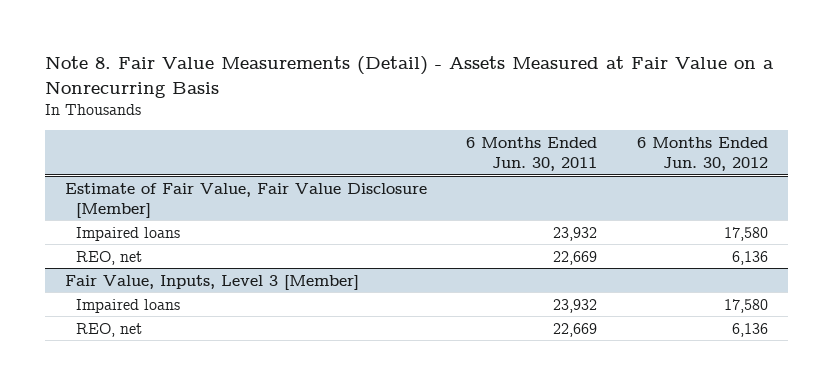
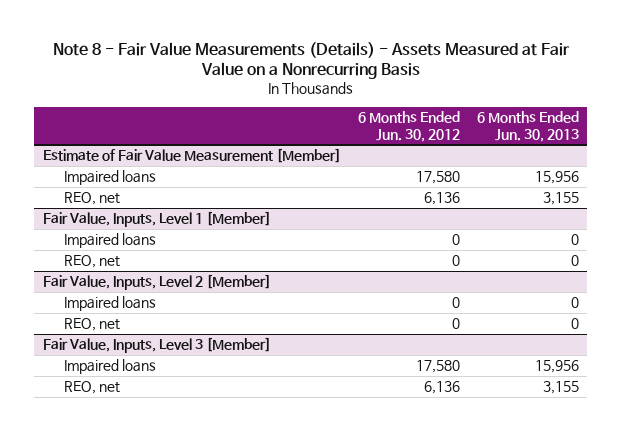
- Note 8. Fair Value Measurements (Detail) - Assets Measured at Fair Value on a Nonrecurring Basis
+ Note 8 - Fair Value Measurements (Details) - Assets Measured at Fair Value on a Nonrecurring Basis
- | 6 Months Ended Jun. 30, 2011 | 6 Months Ended Jun. 30, 2012
+ | 6 Months Ended Jun. 30, 2012 | 6 Months Ended Jun. 30, 2013
- Estimate of Fair Value, Fair Value Disclosure [Member]
+ Estimate of Fair Value Measurement [Member]
+ Fair Value, Inputs, Level 1 [Member]
+ Impaired loans | 0 | 0
+ REO, net | 0 | 0
+ Fair Value, Inputs, Level 2 [Member]
+ Impaired loans | 0 | 0
+ REO, net | 0 | 0

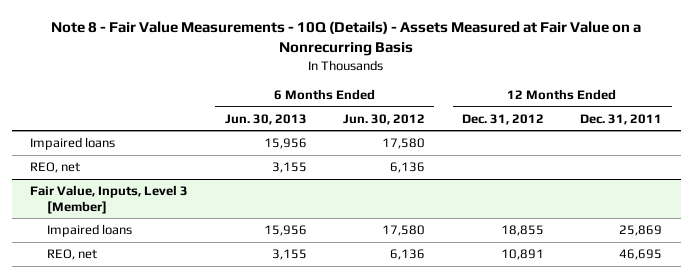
- Note 8 - Fair Value Measurements (Details) - Assets Measured at Fair Value on a Nonrecurring Basis
+ Note 8 - Fair Value Measurements - 10Q (Details) - Assets Measured at Fair Value on a Nonrecurring Basis
- | 6 Months Ended Jun. 30, 2012 | 6 Months Ended Jun. 30, 2013
+ | 6 Months Ended Jun. 30, 2013 | 6 Months Ended Jun. 30, 2012 | 12 Months Ended Dec. 31, 2012 | 12 Months Ended Dec. 31, 2011
- Estimate of Fair Value Measurement [Member]
- Fair Value, Inputs, Level 1 [Member]
- Impaired loans | 0 | 0
- REO, net | 0 | 0
- Fair Value, Inputs, Level 2 [Member]
- Impaired loans | 0 | 0
- REO, net | 0 | 0

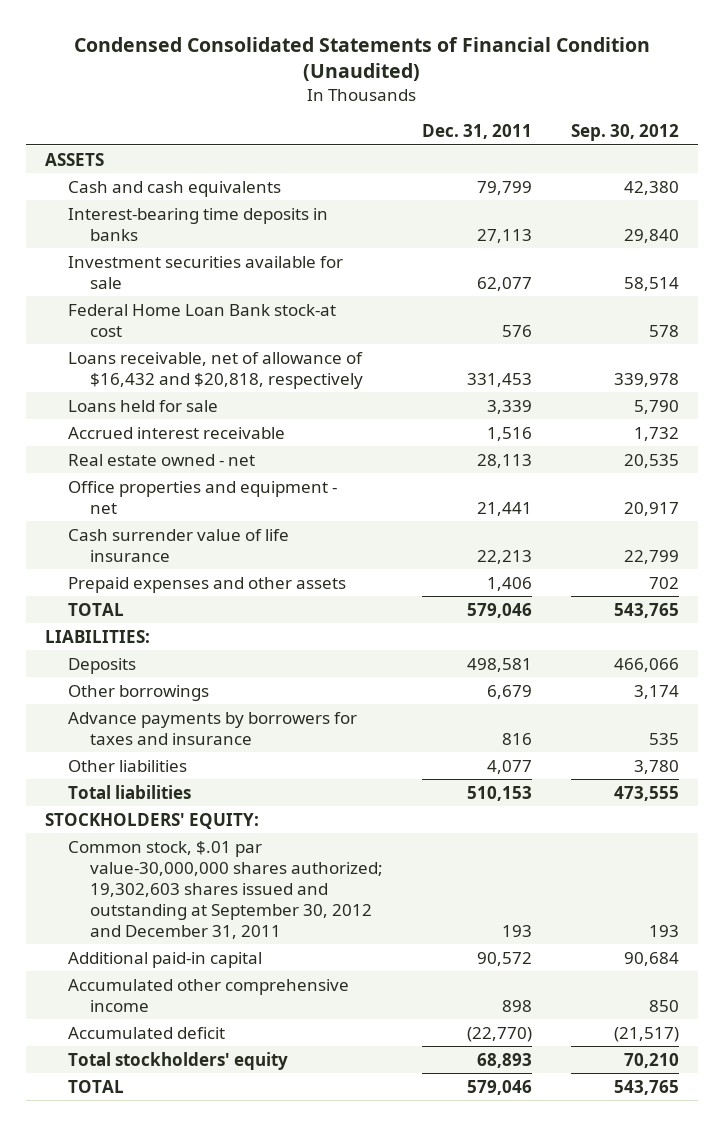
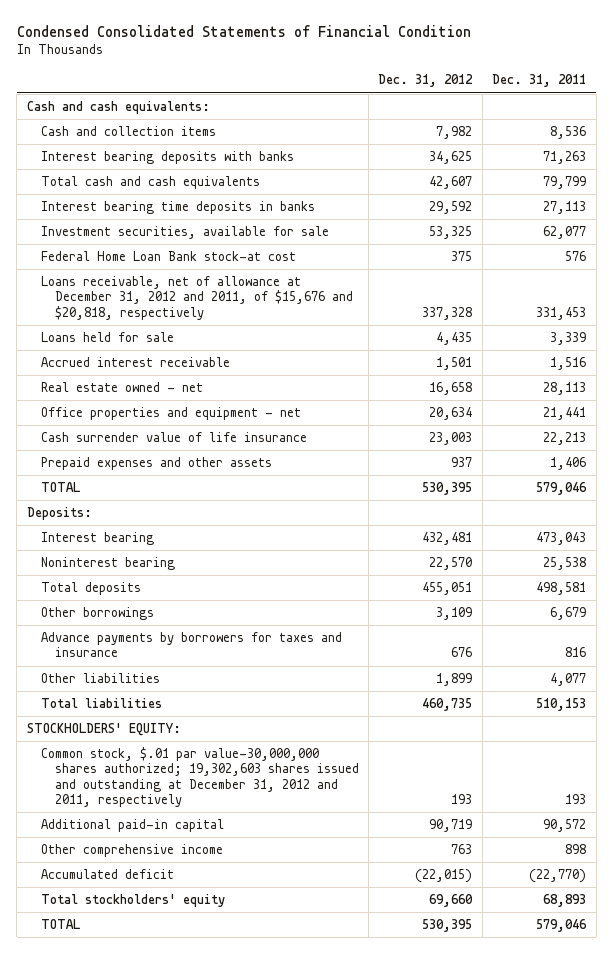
- Condensed Consolidated Statements of Financial Condition (Unaudited)
+ Condensed Consolidated Statements of Financial Condition
- | Dec. 31, 2011 | Sep. 30, 2012
+ | Dec. 31, 2012 | Dec. 31, 2011
- ASSETS
- Cash and cash equivalents | 79,799 | 42,380
- Interest-bearing time deposits in banks | 27,113 | 29,840
- Investment securities available for sale | 62,077 | 58,514
+ Cash and cash equivalents:
+ Cash and collection items | 7,982 | 8,536
+ Interest bearing deposits with banks | 34,625 | 71,263
+ Total cash and cash equivalents | 42,607 | 79,799
+ Interest bearing time deposits in banks | 29,592 | 27,113
+ Investment securities, available for sale | 53,325 | 62,077
- Loans receivable, net of allowance of $16,432 and $20,818, respectively | 331,453 | 339,978
+ Loans receivable, net of allowance at December 31, 2012 and 2011, of $15,676 and $20,818, respectively | 337,328 | 331,453
- LIABILITIES:
- Deposits | 498,581 | 466,066
+ Deposits:
+ Interest bearing | 432,481 | 473,043
+ Noninterest bearing | 22,570 | 25,538
+ Total deposits | 455,051 | 498,581
- Common stock, $.01 par value-30,000,000 shares authorized; 19,302,603 shares issued and outstanding at September 30, 2012 and December 31, 2011 | 193 | 193
+ Common stock, $.01 par value-30,000,000 shares authorized; 19,302,603 shares issued and outstanding at December 31, 2012 and 2011, respectively | 193 | 193
- Accumulated other comprehensive income | 898 | 850
+ Other comprehensive income | 763 | 898

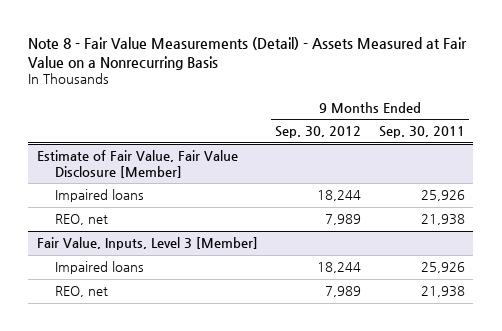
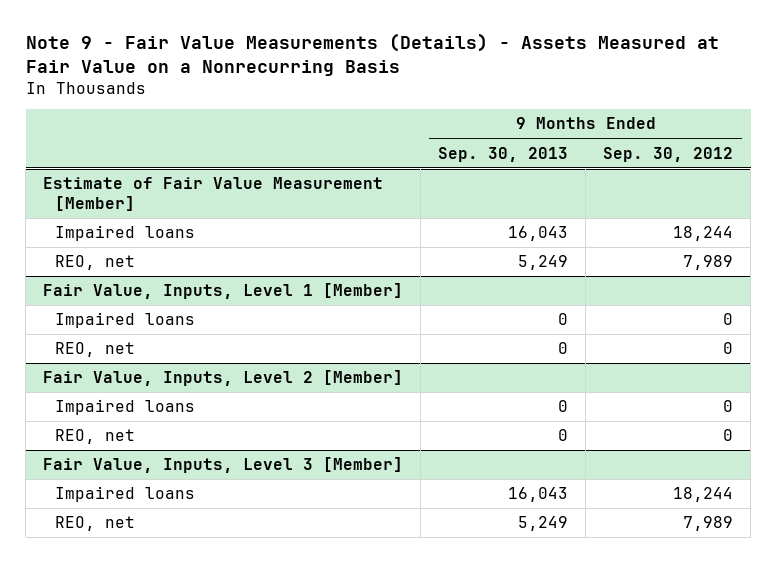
- Note 8 - Fair Value Measurements (Detail) - Assets Measured at Fair Value on a Nonrecurring Basis
+ Note 9 - Fair Value Measurements (Details) - Assets Measured at Fair Value on a Nonrecurring Basis
- | 9 Months Ended Sep. 30, 2012 | 9 Months Ended Sep. 30, 2011
+ | 9 Months Ended Sep. 30, 2013 | 9 Months Ended Sep. 30, 2012
- Estimate of Fair Value, Fair Value Disclosure [Member]
+ Estimate of Fair Value Measurement [Member]
+ Fair Value, Inputs, Level 1 [Member]
+ Impaired loans | 0 | 0
+ REO, net | 0 | 0
+ Fair Value, Inputs, Level 2 [Member]
+ Impaired loans | 0 | 0
+ REO, net | 0 | 0

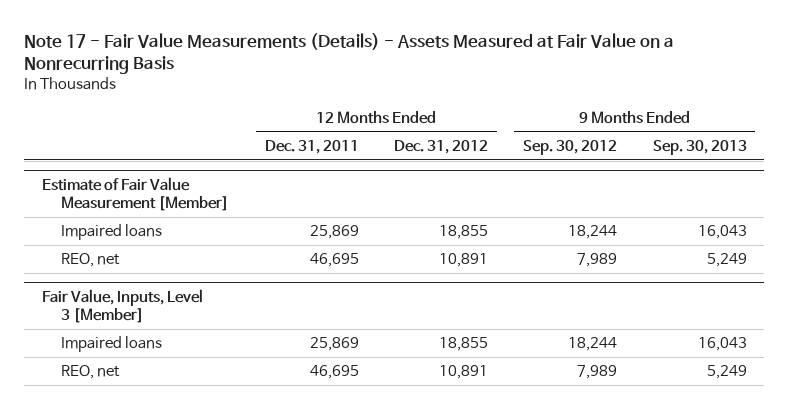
- Note 9 - Fair Value Measurements (Details) - Assets Measured at Fair Value on a Nonrecurring Basis
+ Note 17 - Fair Value Measurements (Details) - Assets Measured at Fair Value on a Nonrecurring Basis
- | 9 Months Ended Sep. 30, 2013 | 9 Months Ended Sep. 30, 2012
+ | 12 Months Ended Dec. 31, 2011 | 12 Months Ended Dec. 31, 2012 | 9 Months Ended Sep. 30, 2012 | 9 Months Ended Sep. 30, 2013
- Fair Value, Inputs, Level 1 [Member]
- Impaired loans | 0 | 0
- REO, net | 0 | 0
- Fair Value, Inputs, Level 2 [Member]
- Impaired loans | 0 | 0
- REO, net | 0 | 0

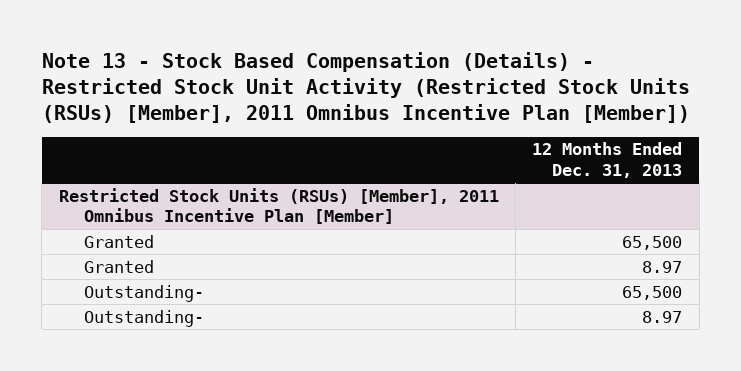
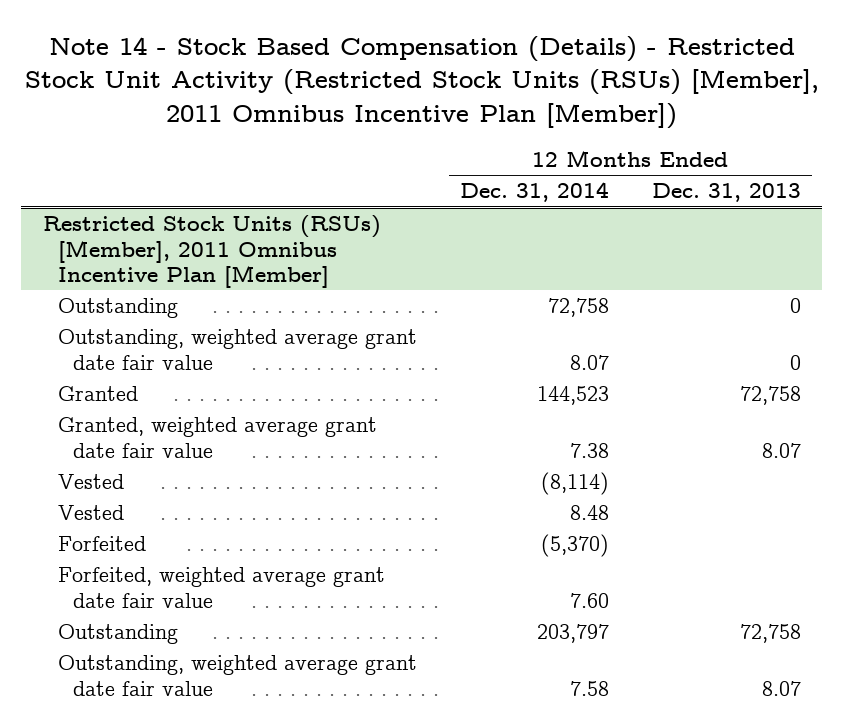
- Note 13 - Stock Based Compensation (Details) - Restricted Stock Unit Activity (Restricted Stock Units (RSUs) [Member], 2011 Omnibus Incentive Plan [Member])
+ Note 14 - Stock Based Compensation (Details) - Restricted Stock Unit Activity (Restricted Stock Units (RSUs) [Member], 2011 Omnibus Incentive Plan [Member])
- | 12 Months Ended Dec. 31, 2013
+ | 12 Months Ended Dec. 31, 2014 | 12 Months Ended Dec. 31, 2013
@ Restricted Stock Units (RSUs) [Member], 2011 Omnibus Incentive Plan [Member]
- Granted | 65,500
- Granted | 8.97
- Outstanding- | 65,500
- Outstanding- | 8.97
+ Outstanding | 72,758 | 0
+ Outstanding, weighted average grant date fair value | 8.07 | 0
+ Granted | 144,523 | 72,758
+ Granted, weighted average grant date fair value | 7.38 | 8.07
+ Vested | (8,114) |
+ Vested | 8.48 |
+ Forfeited | (5,370) |
+ Forfeited, weighted average grant date fair value | 7.60 |
+ Outstanding | 203,797 | 72,758
+ Outstanding, weighted average grant date fair value | 7.58 | 8.07

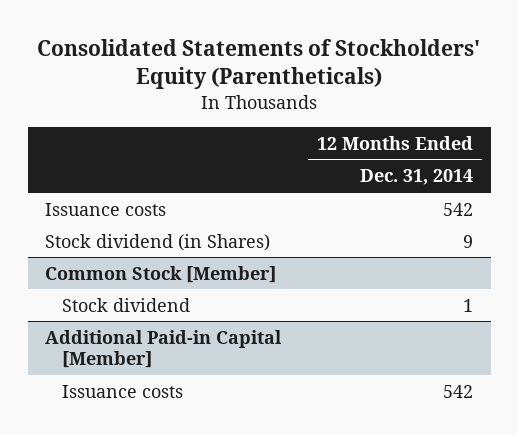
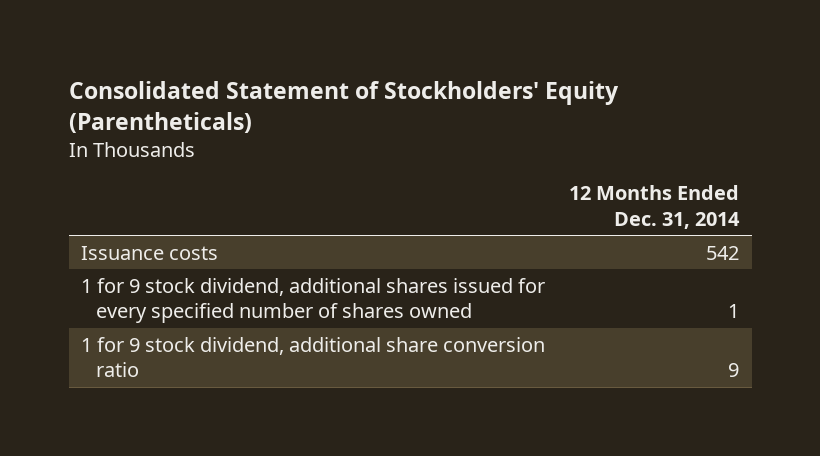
- Consolidated Statements of Stockholders' Equity (Parentheticals)
+ Consolidated Statement of Stockholders' Equity (Parentheticals)
- Stock dividend (in Shares) | 9
- Common Stock [Member]
- Stock dividend | 1
- Additional Paid-in Capital [Member]
- Issuance costs | 542
+ 1 for 9 stock dividend, additional shares issued for every specified number of shares owned | 1
+ 1 for 9 stock dividend, additional share conversion ratio | 9

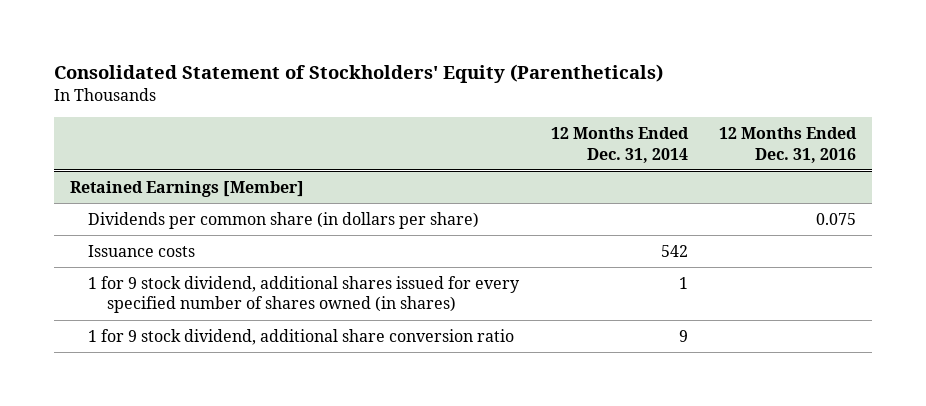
- | 12 Months Ended Dec. 31, 2014
+ | 12 Months Ended Dec. 31, 2014 | 12 Months Ended Dec. 31, 2016
+ Retained Earnings [Member]
+ Dividends per common share (in dollars per share) | | 0.075
- 1 for 9 stock dividend, additional shares issued for every specified number of shares owned | 1
+ 1 for 9 stock dividend, additional shares issued for every specified number of shares owned (in shares) | 1 |

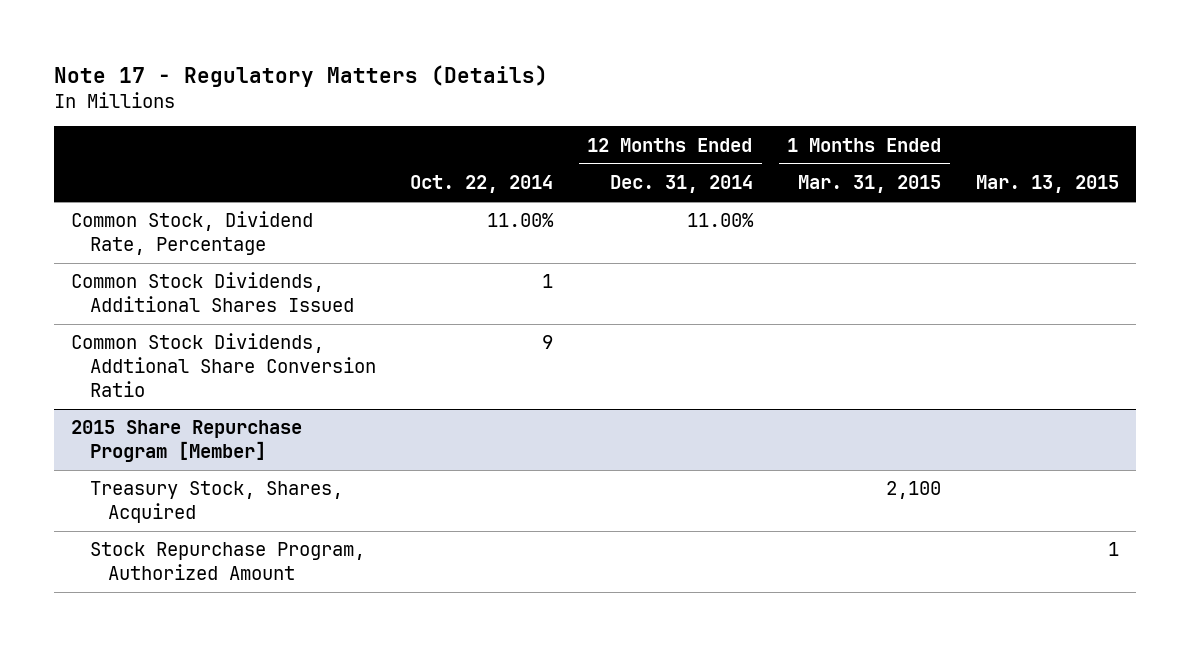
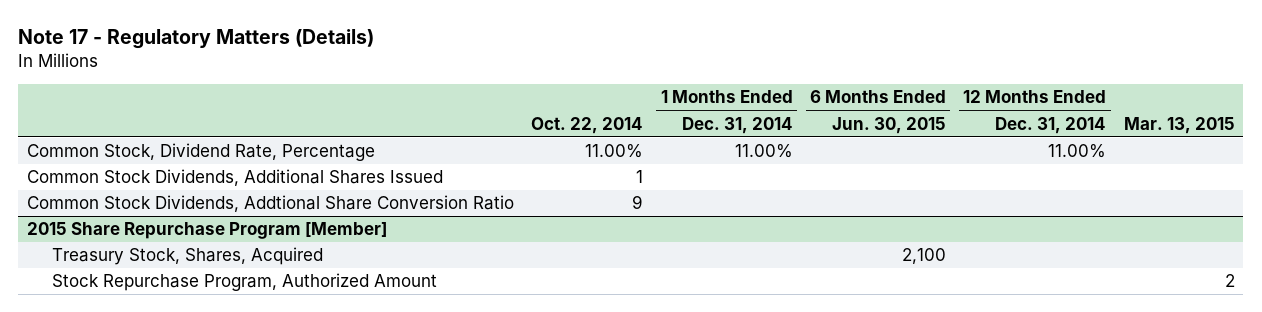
- | Oct. 22, 2014 | 12 Months Ended Dec. 31, 2014 | 1 Months Ended Mar. 31, 2015 | Mar. 13, 2015
+ | Oct. 22, 2014 | 1 Months Ended Dec. 31, 2014 | 6 Months Ended Jun. 30, 2015 | 12 Months Ended Dec. 31, 2014 | Mar. 13, 2015
@ 2015 Share Repurchase Program [Member]
- Stock Repurchase Program, Authorized Amount | | | | 1
+ Stock Repurchase Program, Authorized Amount | | | | | 2

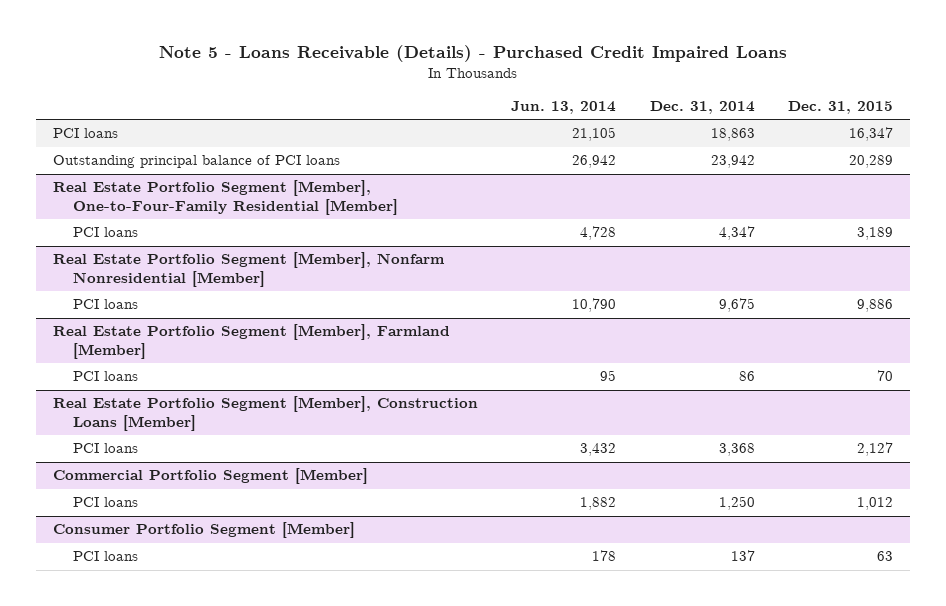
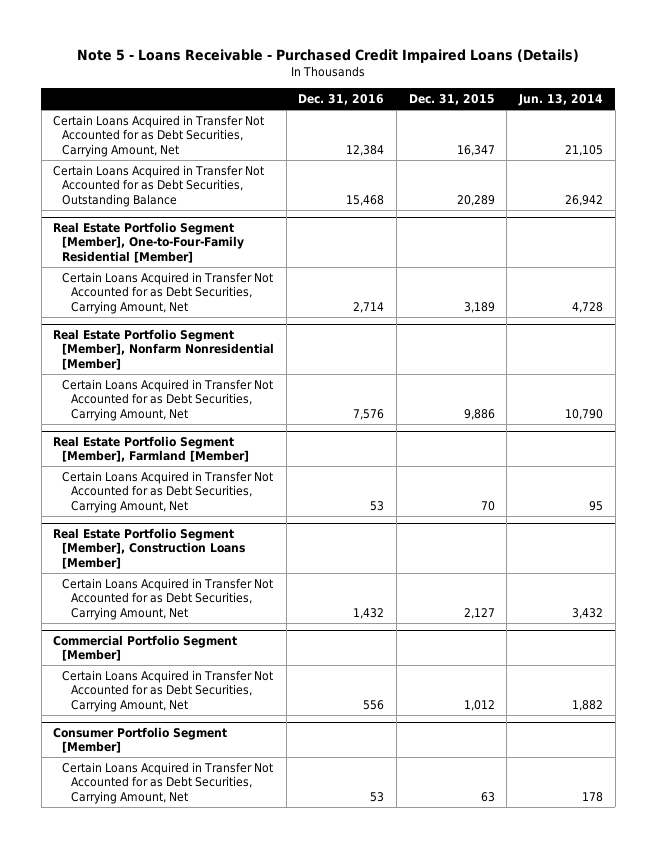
- Note 5 - Loans Receivable (Details) - Purchased Credit Impaired Loans
+ Note 5 - Loans Receivable - Purchased Credit Impaired Loans (Details)
- | Jun. 13, 2014 | Dec. 31, 2014 | Dec. 31, 2015
+ | Dec. 31, 2016 | Dec. 31, 2015 | Jun. 13, 2014
- PCI loans | 21,105 | 18,863 | 16,347
- Outstanding principal balance of PCI loans | 26,942 | 23,942 | 20,289
+ Certain Loans Acquired in Transfer Not Accounted for as Debt Securities, Carrying Amount, Net | 12,384 | 16,347 | 21,105
+ Certain Loans Acquired in Transfer Not Accounted for as Debt Securities, Outstanding Balance | 15,468 | 20,289 | 26,942
@ Real Estate Portfolio Segment [Member], One-to-Four-Family Residential [Member]
- PCI loans | 4,728 | 4,347 | 3,189
+ Certain Loans Acquired in Transfer Not Accounted for as Debt Securities, Carrying Amount, Net | 2,714 | 3,189 | 4,728
@ Real Estate Portfolio Segment [Member], Nonfarm Nonresidential [Member]
- PCI loans | 10,790 | 9,675 | 9,886
+ Certain Loans Acquired in Transfer Not Accounted for as Debt Securities, Carrying Amount, Net | 7,576 | 9,886 | 10,790
@ Real Estate Portfolio Segment [Member], Farmland [Member]
- PCI loans | 95 | 86 | 70
+ Certain Loans Acquired in Transfer Not Accounted for as Debt Securities, Carrying Amount, Net | 53 | 70 | 95
@ Real Estate Portfolio Segment [Member], Construction Loans [Member]
- PCI loans | 3,432 | 3,368 | 2,127
+ Certain Loans Acquired in Transfer Not Accounted for as Debt Securities, Carrying Amount, Net | 1,432 | 2,127 | 3,432
@ Commercial Portfolio Segment [Member]
- PCI loans | 1,882 | 1,250 | 1,012
+ Certain Loans Acquired in Transfer Not Accounted for as Debt Securities, Carrying Amount, Net | 556 | 1,012 | 1,882
@ Consumer Portfolio Segment [Member]
- PCI loans | 178 | 137 | 63
+ Certain Loans Acquired in Transfer Not Accounted for as Debt Securities, Carrying Amount, Net | 53 | 63 | 178

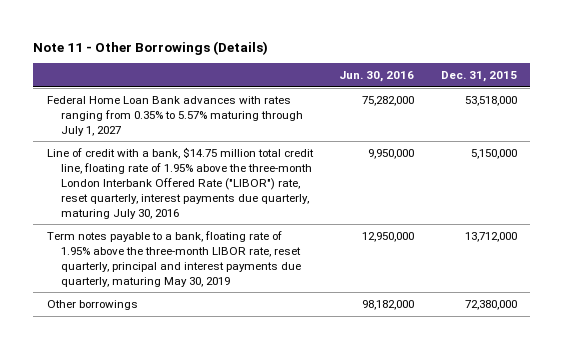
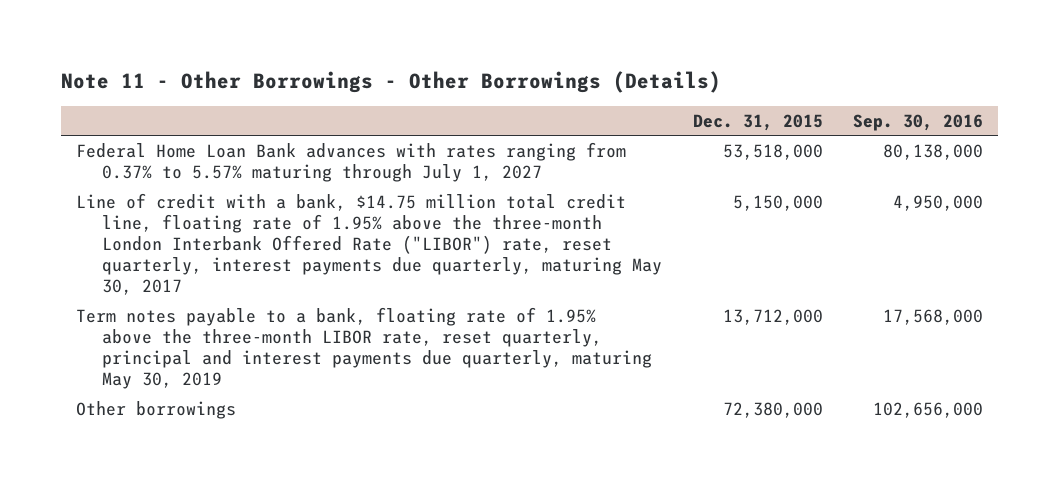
- Note 11 - Other Borrowings (Details)
+ Note 11 - Other Borrowings - Other Borrowings (Details)
- | Jun. 30, 2016 | Dec. 31, 2015
+ | Dec. 31, 2015 | Sep. 30, 2016
- Federal Home Loan Bank advances with rates ranging from 0.35% to 5.57% maturing through July 1, 2027 | 75,282,000 | 53,518,000
- Line of credit with a bank, $14.75 million total credit line, floating rate of 1.95% above the three-month London Interbank Offered Rate ("LIBOR") rate, reset quarterly, interest payments due quarterly, maturing July 30, 2016 | 9,950,000 | 5,150,000
+ Federal Home Loan Bank advances with rates ranging from 0.37% to 5.57% maturing through July 1, 2027 | 53,518,000 | 80,138,000
+ Line of credit with a bank, $14.75 million total credit line, floating rate of 1.95% above the three-month London Interbank Offered Rate ("LIBOR") rate, reset quarterly, interest payments due quarterly, maturing May 30, 2017 | 5,150,000 | 4,950,000

